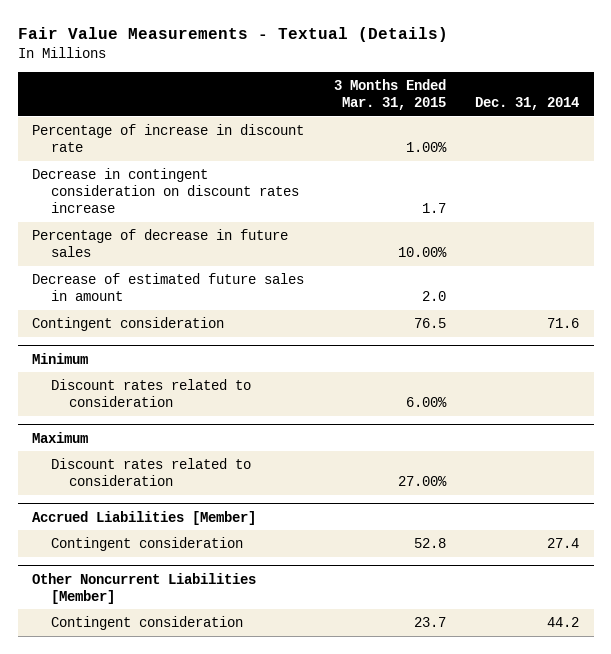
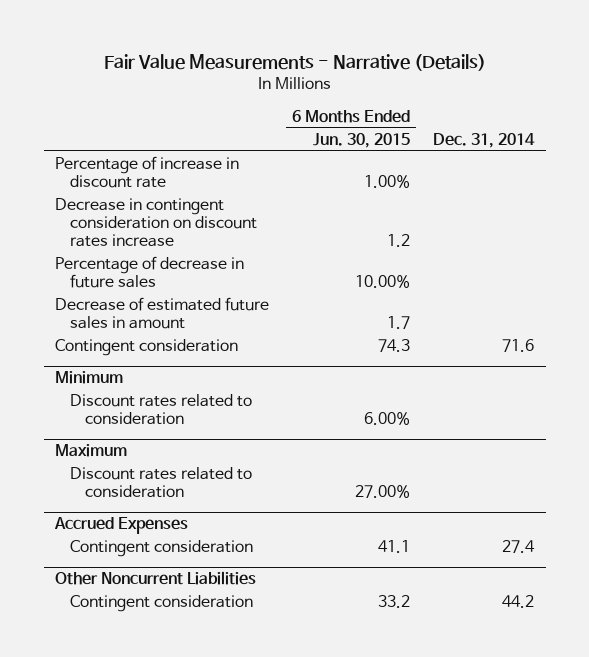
- Fair Value Measurements - Textual (Details)
+ Fair Value Measurements - Narrative (Details)
- | 3 Months Ended Mar. 31, 2015 | Dec. 31, 2014
+ | 6 Months Ended Jun. 30, 2015 | Dec. 31, 2014
- Accrued Liabilities [Member]
+ Accrued Expenses
- Other Noncurrent Liabilities [Member]
+ Other Noncurrent Liabilities

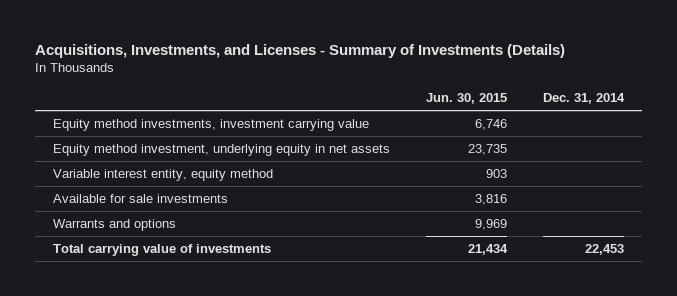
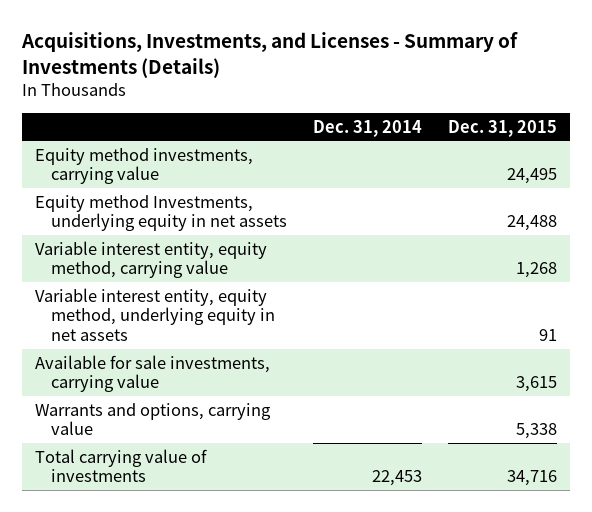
- | Jun. 30, 2015 | Dec. 31, 2014
+ | Dec. 31, 2014 | Dec. 31, 2015
- Equity method investments, investment carrying value | 6,746 |
- Equity method investment, underlying equity in net assets | 23,735 |
- Variable interest entity, equity method | 903 |
- Available for sale investments | 3,816 |
- Warrants and options | 9,969 |
+ Equity method investments, carrying value | | 24,495
+ Equity method Investments, underlying equity in net assets | | 24,488
+ Variable interest entity, equity method, carrying value | | 1,268
+ Variable interest entity, equity method, underlying equity in net assets | | 91
+ Available for sale investments, carrying value | | 3,615
+ Warrants and options, carrying value | | 5,338

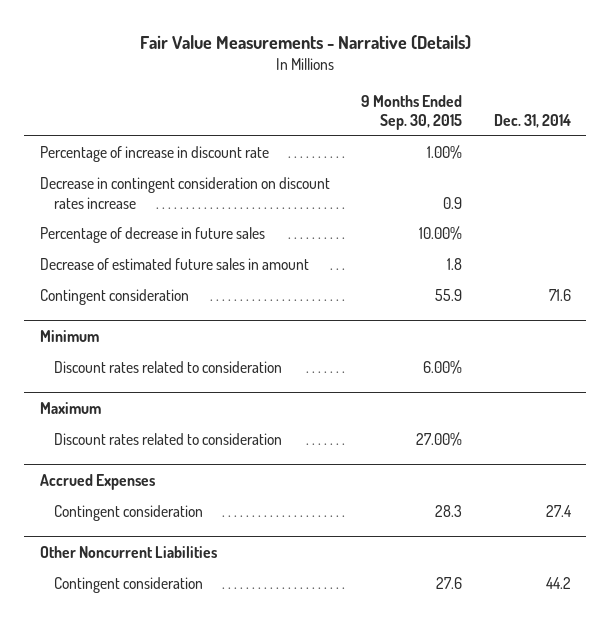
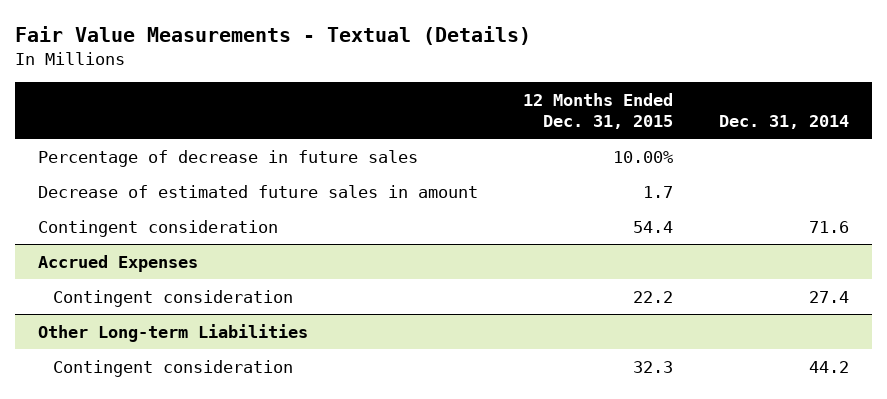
- Fair Value Measurements - Narrative (Details)
+ Fair Value Measurements - Textual (Details)
- | 9 Months Ended Sep. 30, 2015 | Dec. 31, 2014
+ | 12 Months Ended Dec. 31, 2015 | Dec. 31, 2014
- Percentage of increase in discount rate | 1.00% |
- Decrease in contingent consideration on discount rates increase | 0.9 |
- Minimum
- Discount rates related to consideration | 6.00% |
- Maximum
- Discount rates related to consideration | 27.00% |
- Other Noncurrent Liabilities
+ Other Long-term Liabilities

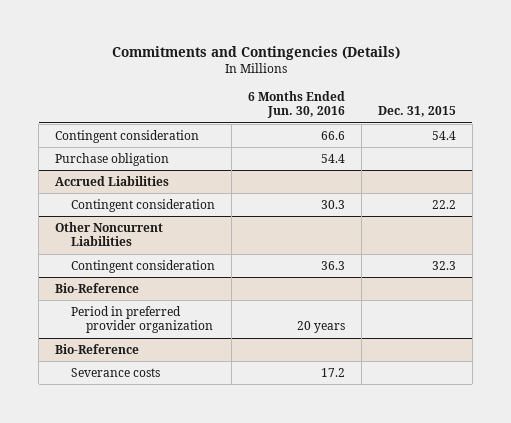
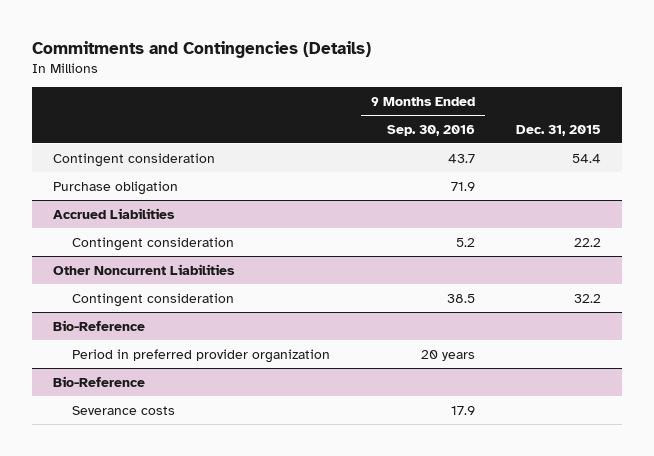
- | 6 Months Ended Jun. 30, 2016 | Dec. 31, 2015
+ | 9 Months Ended Sep. 30, 2016 | Dec. 31, 2015
@ Other Noncurrent Liabilities
- Contingent consideration | 36.3 | 32.3
+ Contingent consideration | 38.5 | 32.2

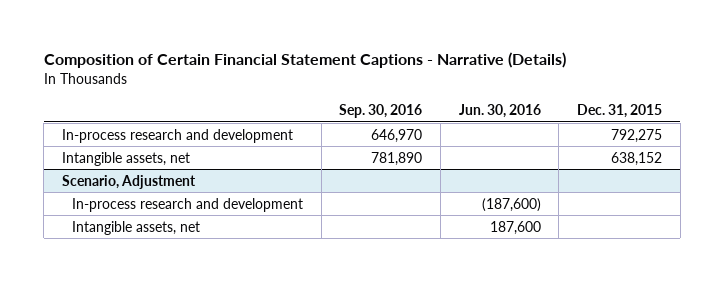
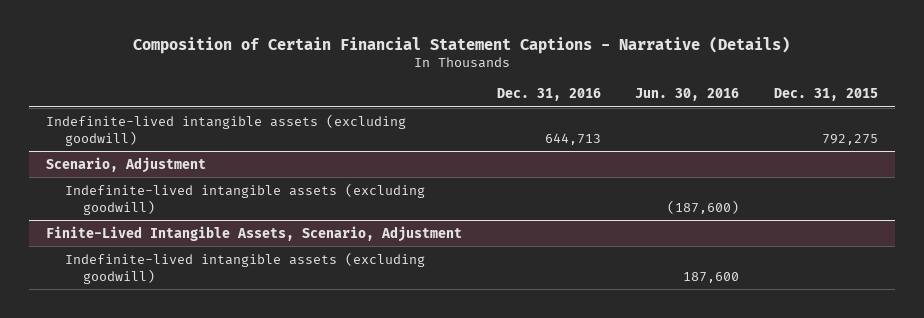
- | Sep. 30, 2016 | Jun. 30, 2016 | Dec. 31, 2015
+ | Dec. 31, 2016 | Jun. 30, 2016 | Dec. 31, 2015
- In-process research and development | 646,970 | | 792,275
- Intangible assets, net | 781,890 | | 638,152
+ Indefinite-lived intangible assets (excluding goodwill) | 644,713 | | 792,275
@ Scenario, Adjustment
- In-process research and development | | (187,600) |
- Intangible assets, net | | 187,600 |
+ Indefinite-lived intangible assets (excluding goodwill) | | (187,600) |
+ Finite-Lived Intangible Assets, Scenario, Adjustment
+ Indefinite-lived intangible assets (excluding goodwill) | | 187,600 |

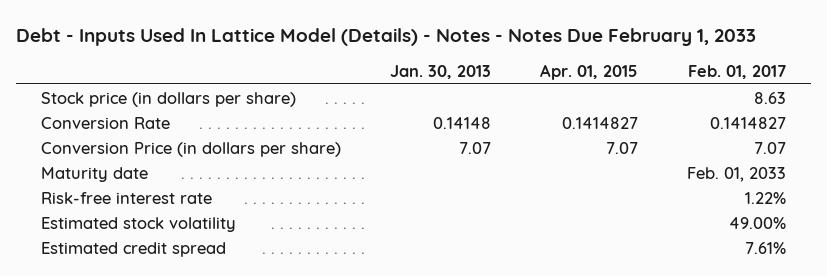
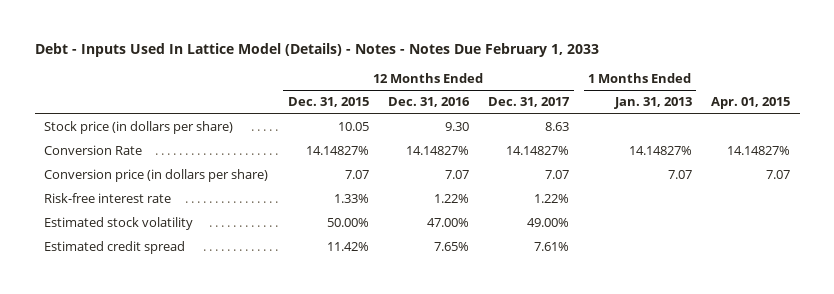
- | Jan. 30, 2013 | Apr. 01, 2015 | Feb. 01, 2017
+ | 12 Months Ended Dec. 31, 2015 | 12 Months Ended Dec. 31, 2016 | 12 Months Ended Dec. 31, 2017 | 1 Months Ended Jan. 31, 2013 | Apr. 01, 2015
- Conversion Rate | 0.14148 | 0.1414827 | 0.1414827
- Conversion Price (in dollars per share) | 7.07 | 7.07 | 7.07
- Maturity date | | | Feb. 01, 2033
+ Conversion Rate | 14.14827% | 14.14827% | 14.14827% | 14.14827% | 14.14827%
+ Conversion price (in dollars per share) | 7.07 | 7.07 | 7.07 | 7.07 | 7.07

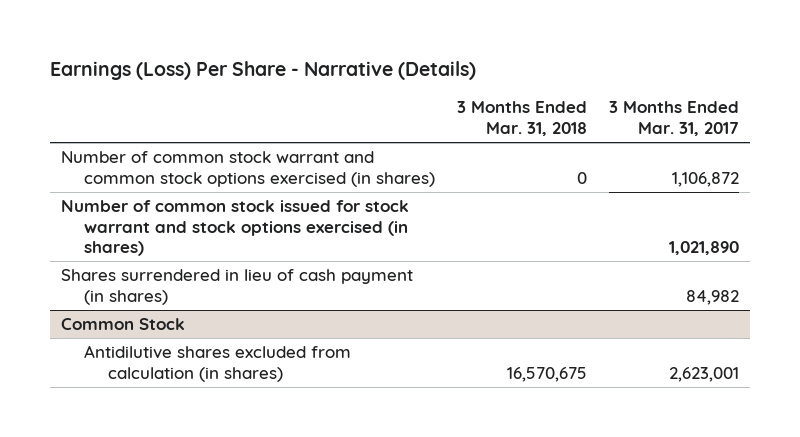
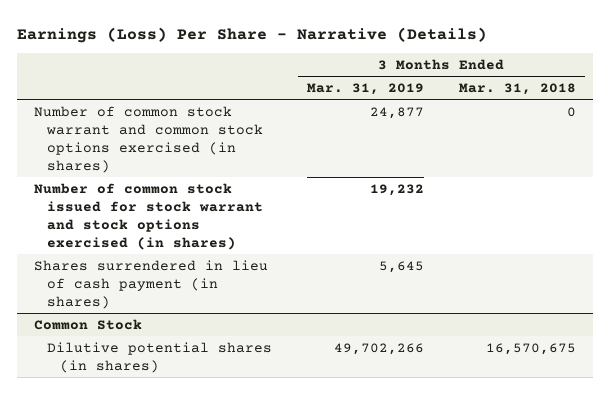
- | 3 Months Ended Mar. 31, 2018 | 3 Months Ended Mar. 31, 2017
+ | 3 Months Ended Mar. 31, 2019 | 3 Months Ended Mar. 31, 2018
@ Common Stock
- Antidilutive shares excluded from calculation (in shares) | 16,570,675 | 2,623,001
+ Dilutive potential shares (in shares) | 49,702,266 | 16,570,675

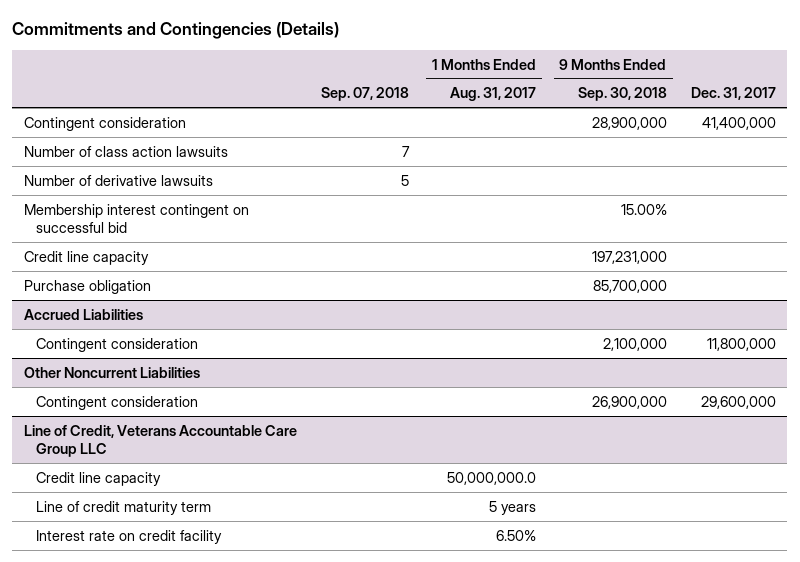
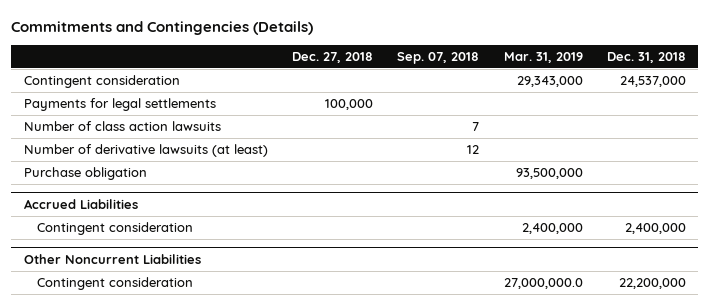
- | Sep. 07, 2018 | 1 Months Ended Aug. 31, 2017 | 9 Months Ended Sep. 30, 2018 | Dec. 31, 2017
+ | Dec. 27, 2018 | Sep. 07, 2018 | Mar. 31, 2019 | Dec. 31, 2018
+ Payments for legal settlements | 100,000 | | |
- Number of derivative lawsuits | 5 | | |
- Membership interest contingent on successful bid | | | 15.00% |
- Credit line capacity | | | 197,231,000 |
+ Number of derivative lawsuits (at least) | | 12 | |
- Line of Credit, Veterans Accountable Care Group LLC
- Credit line capacity | | 50,000,000.0 | |
- Line of credit maturity term | | 5 years | |
- Interest rate on credit facility | | 6.50% | |

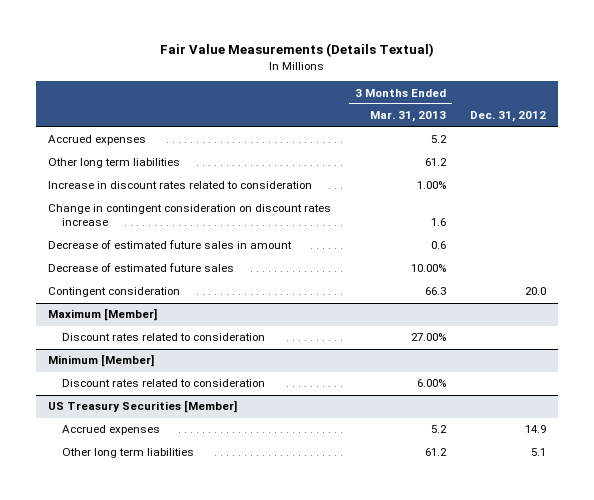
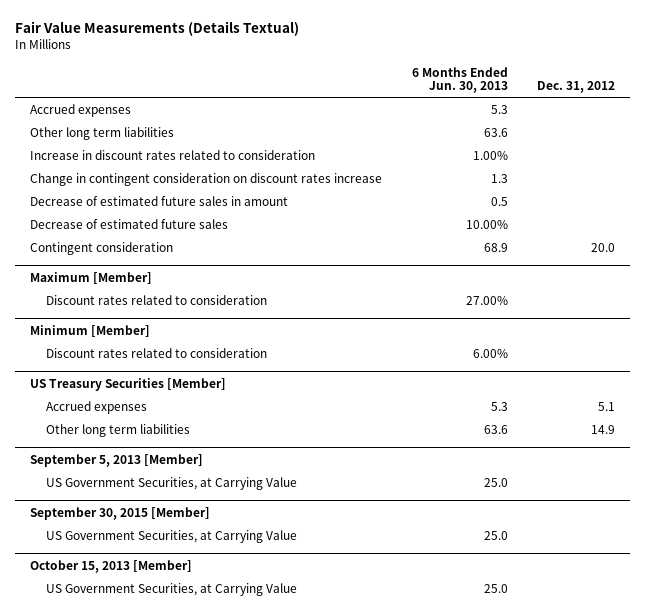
- | 3 Months Ended Mar. 31, 2013 | Dec. 31, 2012
+ | 6 Months Ended Jun. 30, 2013 | Dec. 31, 2012
@ US Treasury Securities [Member]
- Accrued expenses | 5.2 | 14.9
- Other long term liabilities | 61.2 | 5.1
+ Accrued expenses | 5.3 | 5.1
+ Other long term liabilities | 63.6 | 14.9
+ September 5, 2013 [Member]
+ US Government Securities, at Carrying Value | 25.0 |
+ September 30, 2015 [Member]
+ US Government Securities, at Carrying Value | 25.0 |
+ October 15, 2013 [Member]
+ US Government Securities, at Carrying Value | 25.0 |

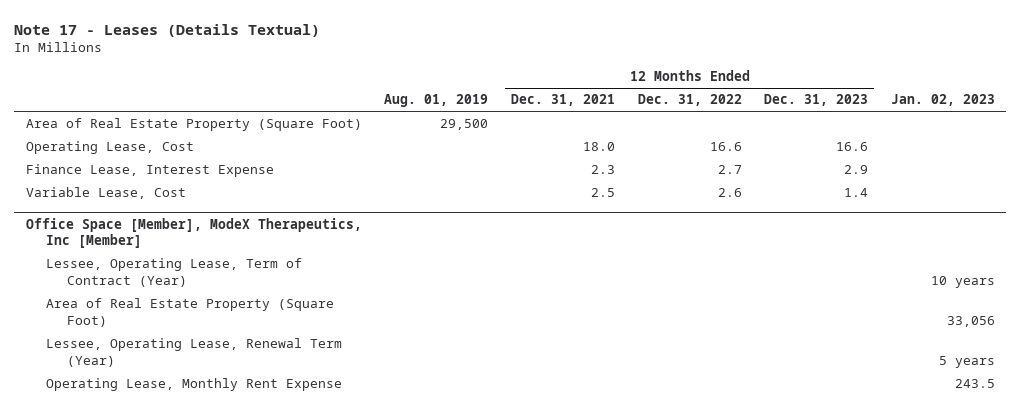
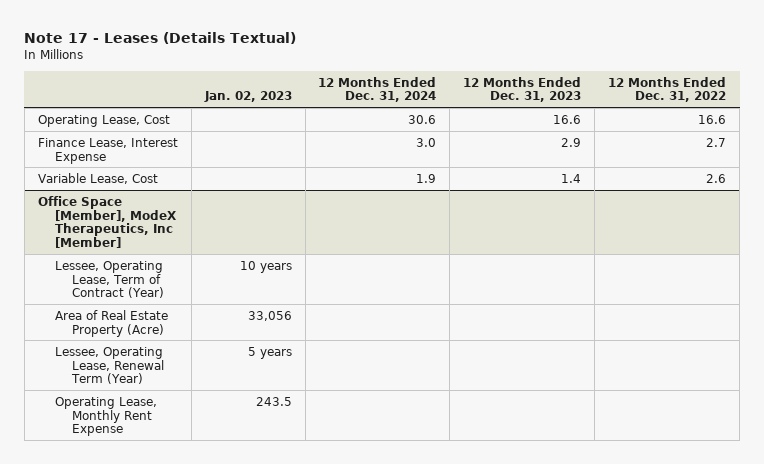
- | Aug. 01, 2019 | 12 Months Ended Dec. 31, 2021 | 12 Months Ended Dec. 31, 2022 | 12 Months Ended Dec. 31, 2023 | Jan. 02, 2023
+ | Jan. 02, 2023 | 12 Months Ended Dec. 31, 2024 | 12 Months Ended Dec. 31, 2023 | 12 Months Ended Dec. 31, 2022
- Area of Real Estate Property (Square Foot) | 29,500 | | | |
@ Office Space [Member], ModeX Therapeutics, Inc [Member]
- Area of Real Estate Property (Square Foot) | | | | | 33,056
+ Area of Real Estate Property (Acre) | 33,056 | | |

